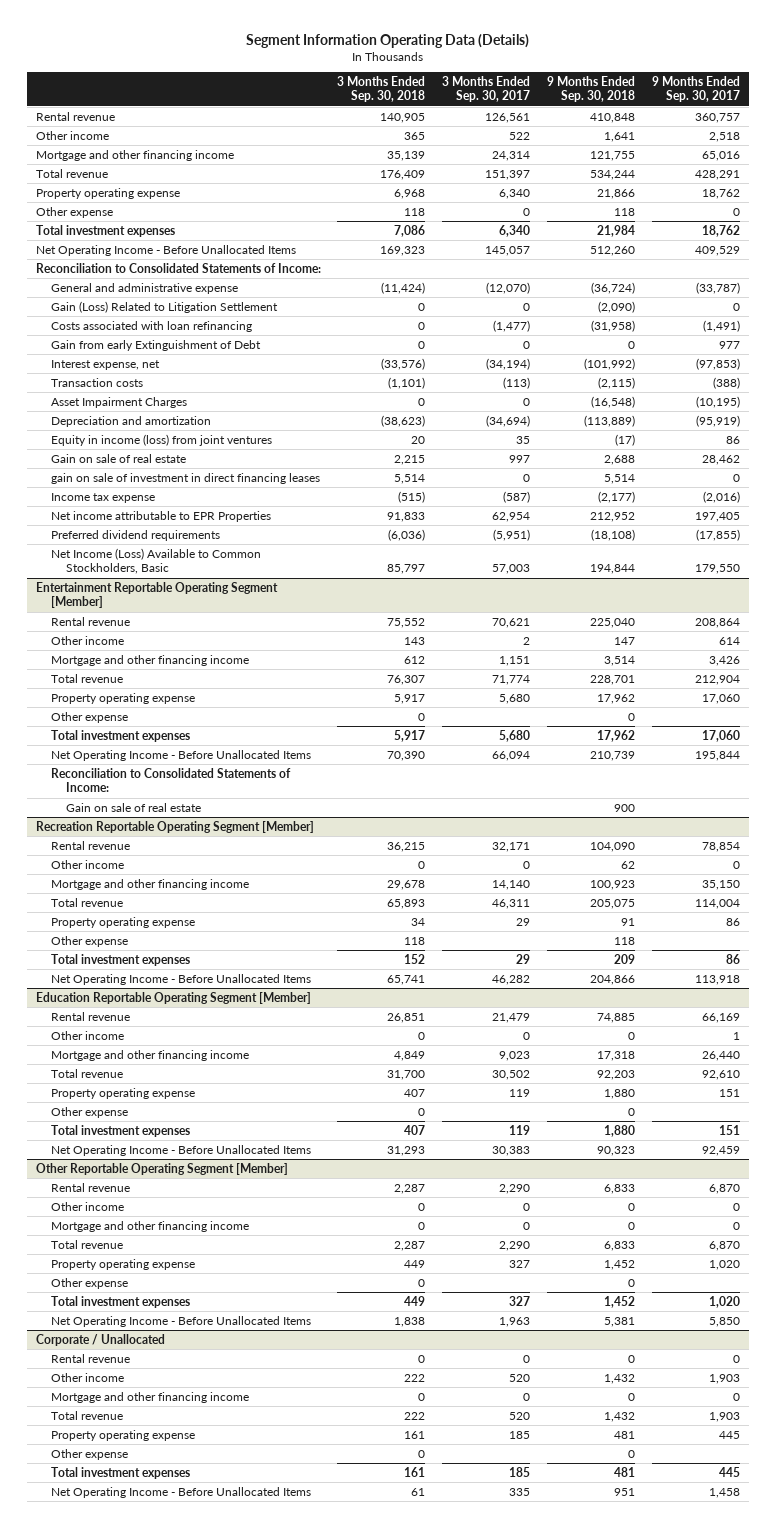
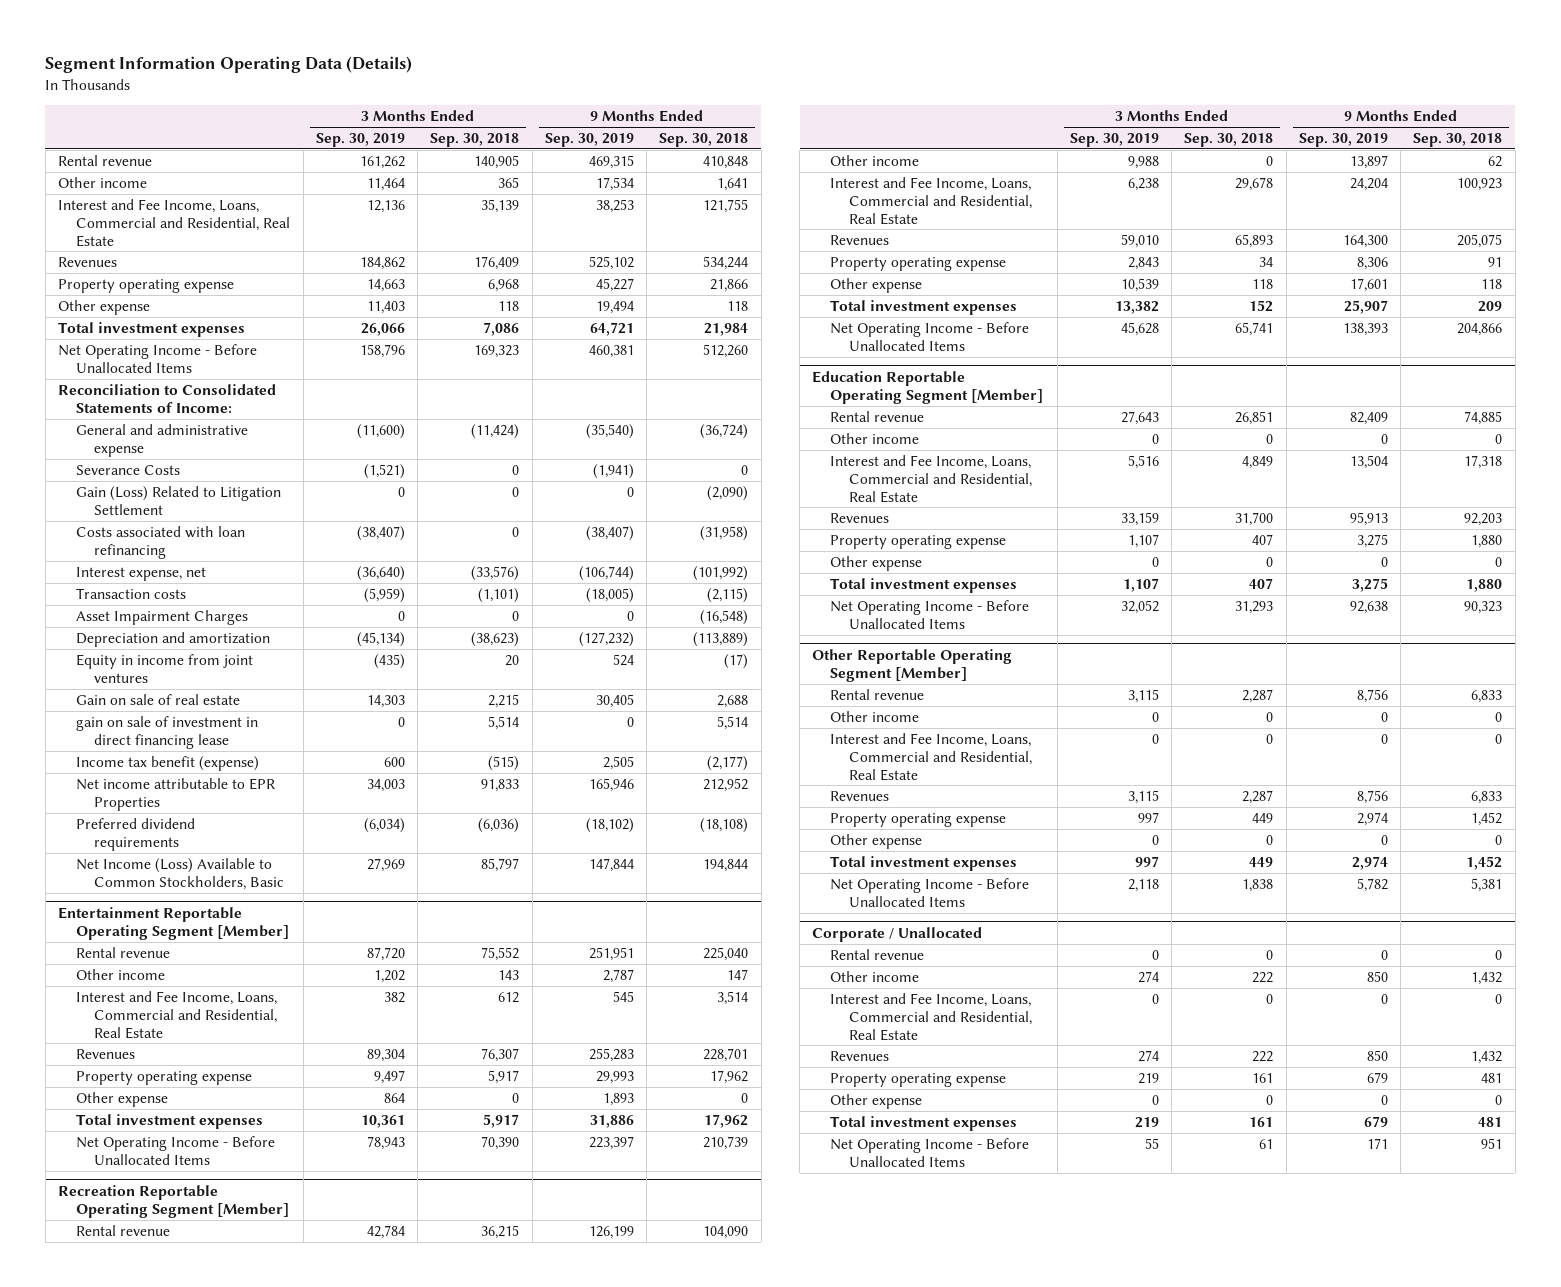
- | 3 Months Ended Sep. 30, 2018 | 3 Months Ended Sep. 30, 2017 | 9 Months Ended Sep. 30, 2018 | 9 Months Ended Sep. 30, 2017
+ | 3 Months Ended Sep. 30, 2019 | 3 Months Ended Sep. 30, 2018 | 9 Months Ended Sep. 30, 2019 | 9 Months Ended Sep. 30, 2018
- Mortgage and other financing income | 35,139 | 24,314 | 121,755 | 65,016
- Total revenue | 176,409 | 151,397 | 534,244 | 428,291
+ Interest and Fee Income, Loans, Commercial and Residential, Real Estate | 12,136 | 35,139 | 38,253 | 121,755
+ Revenues | 184,862 | 176,409 | 525,102 | 534,244
+ Severance Costs | (1,521) | 0 | (1,941) | 0
- Gain from early Extinguishment of Debt | 0 | 0 | 0 | 977
- Equity in income (loss) from joint ventures | 20 | 35 | (17) | 86
+ Equity in income from joint ventures | (435) | 20 | 524 | (17)
- gain on sale of investment in direct financing leases | 5,514 | 0 | 5,514 | 0
- Income tax expense | (515) | (587) | (2,177) | (2,016)
+ gain on sale of investment in direct financing lease | 0 | 5,514 | 0 | 5,514
+ Income tax benefit (expense) | 600 | (515) | 2,505 | (2,177)
@ Entertainment Reportable Operating Segment [Member]
- Mortgage and other financing income | 612 | 1,151 | 3,514 | 3,426
- Total revenue | 76,307 | 71,774 | 228,701 | 212,904
+ Interest and Fee Income, Loans, Commercial and Residential, Real Estate | 382 | 612 | 545 | 3,514
+ Revenues | 89,304 | 76,307 | 255,283 | 228,701
- Reconciliation to Consolidated Statements of Income:
- Gain on sale of real estate | | | 900 |
@ Recreation Reportable Operating Segment [Member]
- Mortgage and other financing income | 29,678 | 14,140 | 100,923 | 35,150
- Total revenue | 65,893 | 46,311 | 205,075 | 114,004
+ Interest and Fee Income, Loans, Commercial and Residential, Real Estate | 6,238 | 29,678 | 24,204 | 100,923
+ Revenues | 59,010 | 65,893 | 164,300 | 205,075
@ Education Reportable Operating Segment [Member]
- Mortgage and other financing income | 4,849 | 9,023 | 17,318 | 26,440
- Total revenue | 31,700 | 30,502 | 92,203 | 92,610
+ Interest and Fee Income, Loans, Commercial and Residential, Real Estate | 5,516 | 4,849 | 13,504 | 17,318
+ Revenues | 33,159 | 31,700 | 95,913 | 92,203
@ Other Reportable Operating Segment [Member]
- Mortgage and other financing income | 0 | 0 | 0 | 0
- Total revenue | 2,287 | 2,290 | 6,833 | 6,870
+ Interest and Fee Income, Loans, Commercial and Residential, Real Estate | 0 | 0 | 0 | 0
+ Revenues | 3,115 | 2,287 | 8,756 | 6,833
@ Corporate / Unallocated
- Mortgage and other financing income | 0 | 0 | 0 | 0
- Total revenue | 222 | 520 | 1,432 | 1,903
+ Interest and Fee Income, Loans, Commercial and Residential, Real Estate | 0 | 0 | 0 | 0
+ Revenues | 274 | 222 | 850 | 1,432

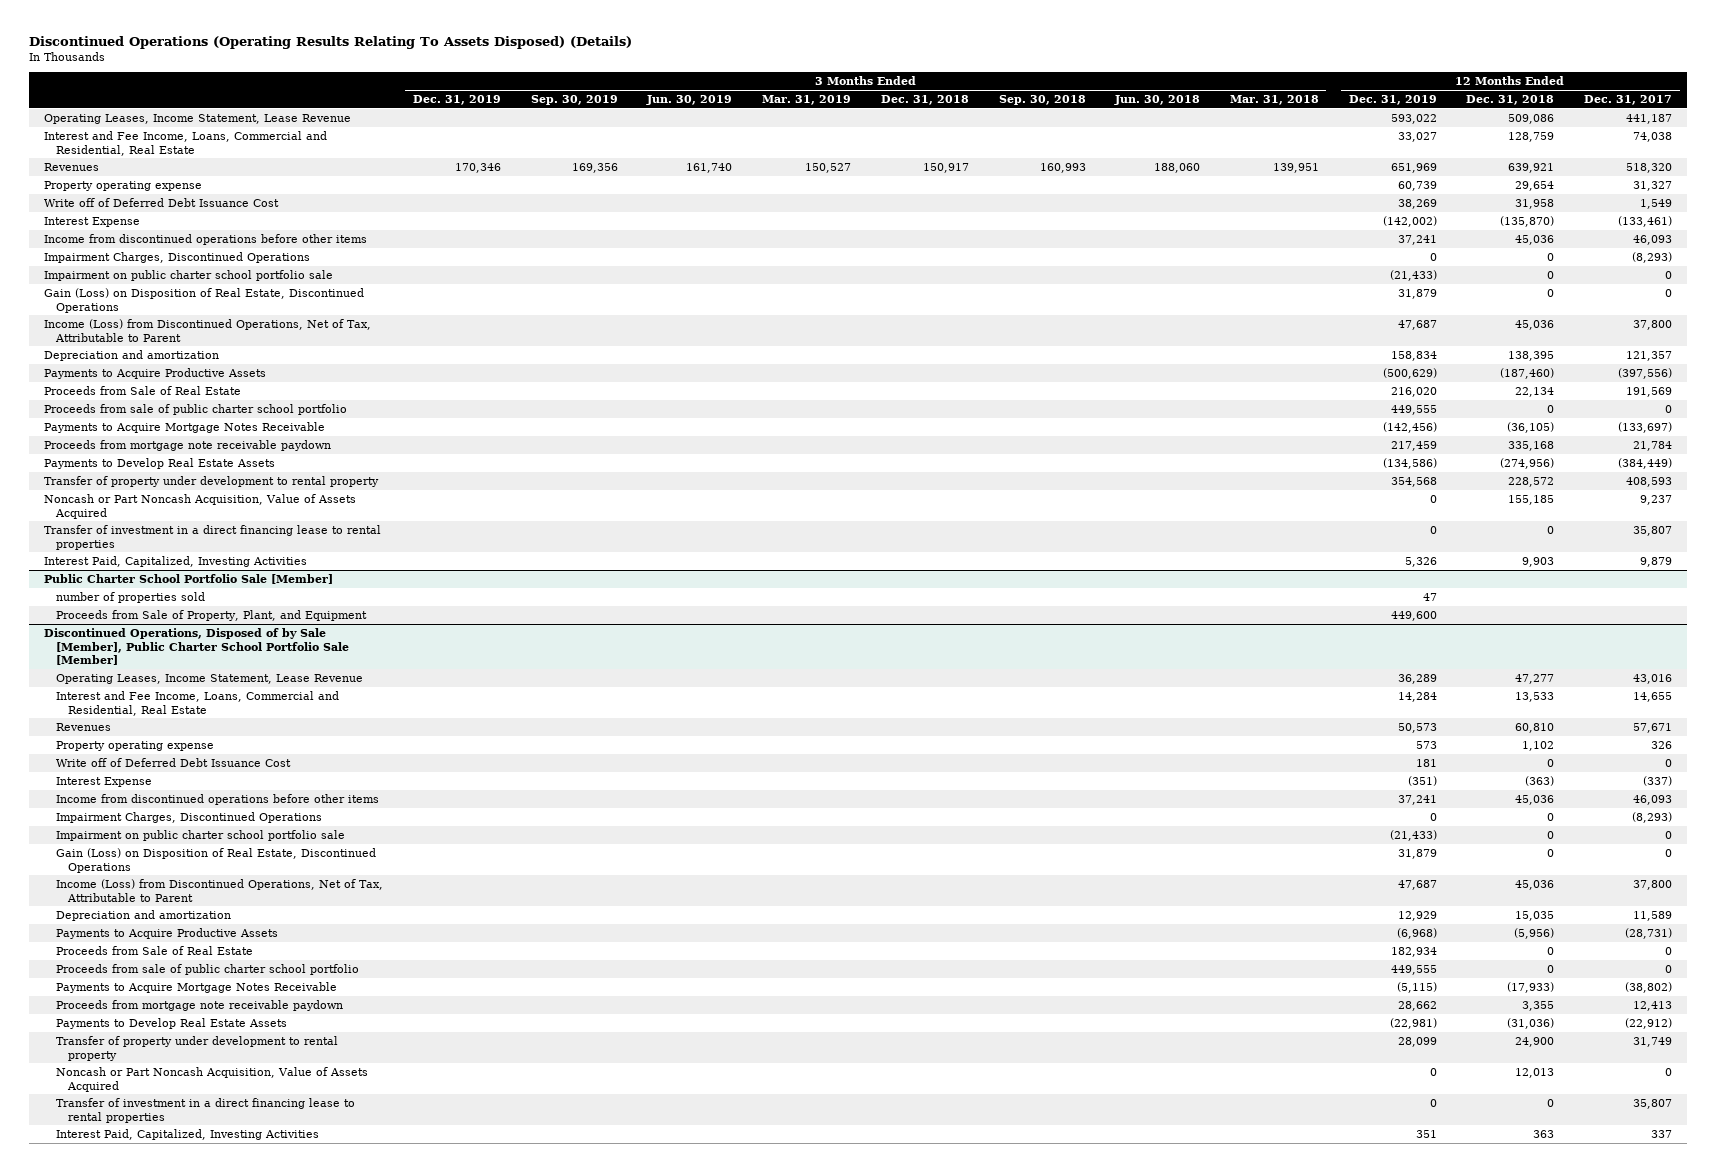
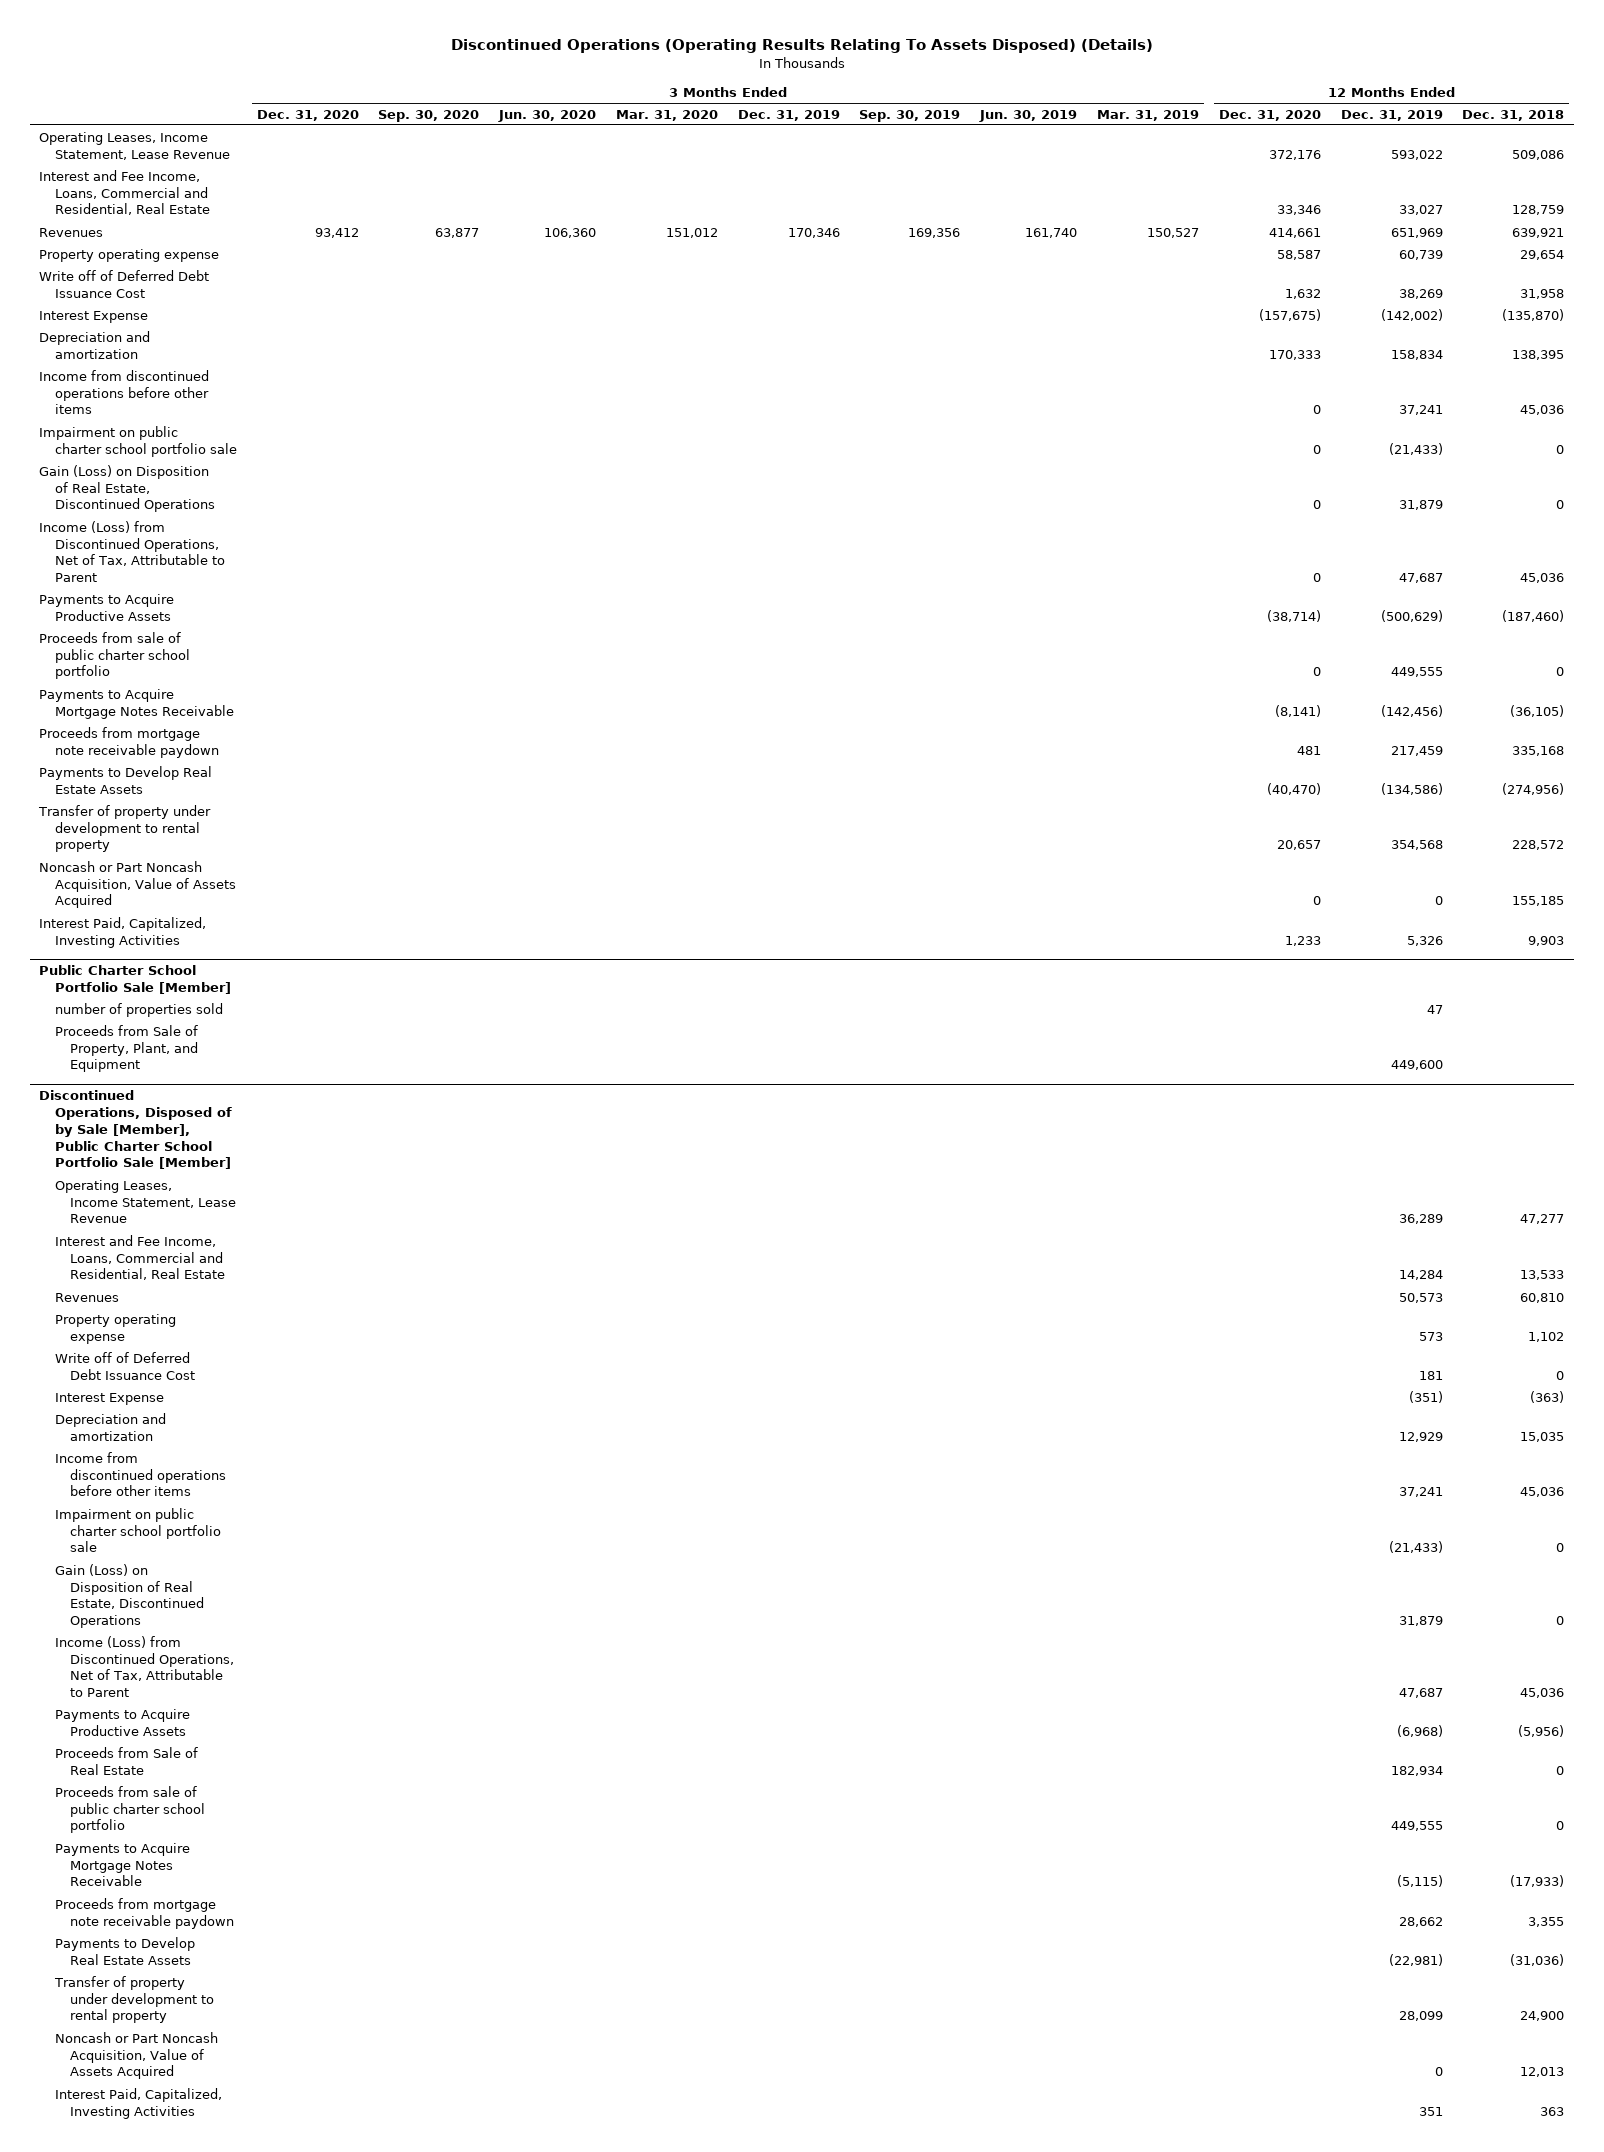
- | 3 Months Ended Dec. 31, 2019 | 3 Months Ended Sep. 30, 2019 | 3 Months Ended Jun. 30, 2019 | 3 Months Ended Mar. 31, 2019 | 3 Months Ended Dec. 31, 2018 | 3 Months Ended Sep. 30, 2018 | 3 Months Ended Jun. 30, 2018 | 3 Months Ended Mar. 31, 2018 | 12 Months Ended Dec. 31, 2019 | 12 Months Ended Dec. 31, 2018 | 12 Months Ended Dec. 31, 2017
+ | 3 Months Ended Dec. 31, 2020 | 3 Months Ended Sep. 30, 2020 | 3 Months Ended Jun. 30, 2020 | 3 Months Ended Mar. 31, 2020 | 3 Months Ended Dec. 31, 2019 | 3 Months Ended Sep. 30, 2019 | 3 Months Ended Jun. 30, 2019 | 3 Months Ended Mar. 31, 2019 | 12 Months Ended Dec. 31, 2020 | 12 Months Ended Dec. 31, 2019 | 12 Months Ended Dec. 31, 2018
moved up: Depreciation and amortization | | | | | | | | | 170,333 | 158,834 | 138,395
- Impairment Charges, Discontinued Operations | | | | | | | | | 0 | 0 | (8,293)
- Proceeds from Sale of Real Estate | | | | | | | | | 216,020 | 22,134 | 191,569
- Transfer of investment in a direct financing lease to rental properties | | | | | | | | | 0 | 0 | 35,807
@ Discontinued Operations, Disposed of by Sale [Member], Public Charter School Portfolio Sale [Member]
moved up: Depreciation and amortization | | | | | | | | | | 12,929 | 15,035
- Impairment Charges, Discontinued Operations | | | | | | | | | 0 | 0 | (8,293)
- Transfer of investment in a direct financing lease to rental properties | | | | | | | | | 0 | 0 | 35,807

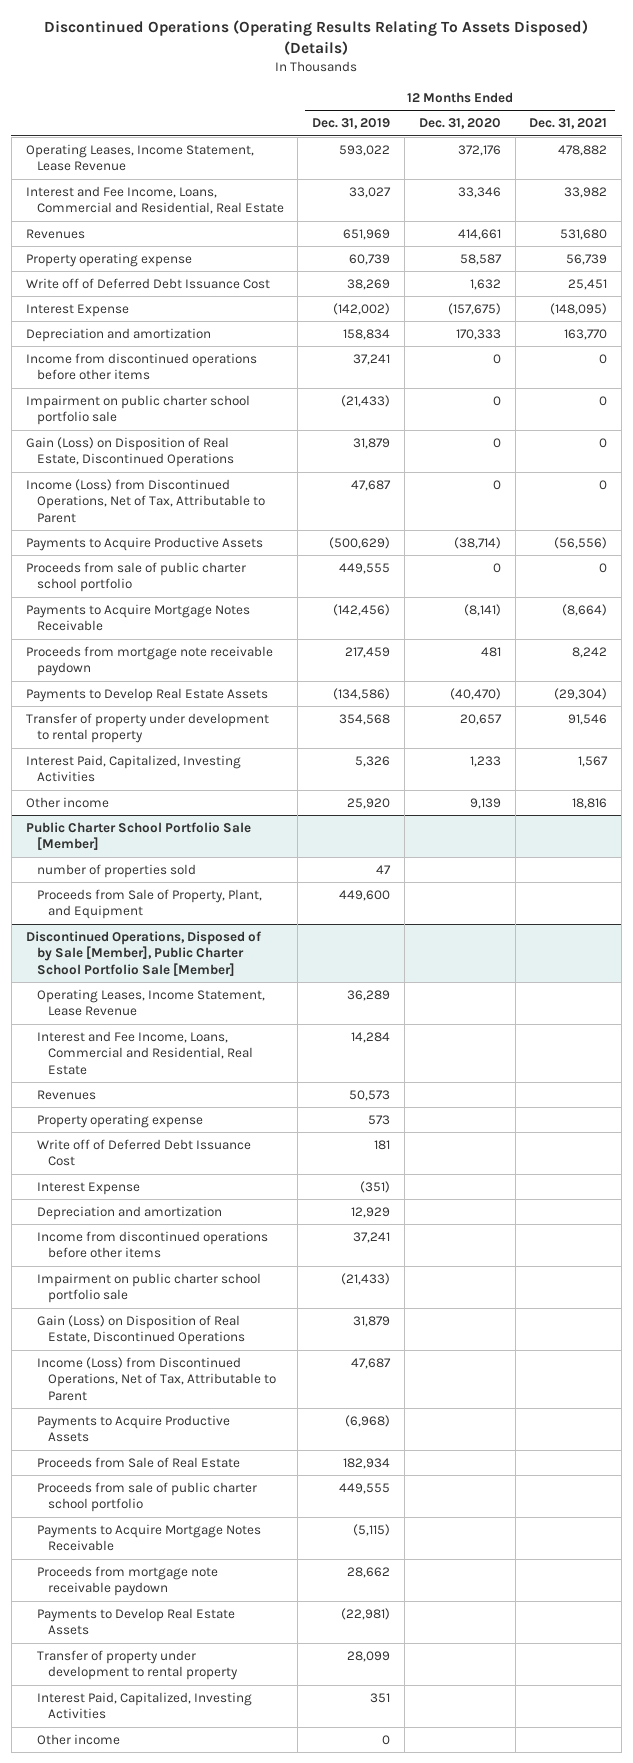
- | 3 Months Ended Dec. 31, 2020 | 3 Months Ended Sep. 30, 2020 | 3 Months Ended Jun. 30, 2020 | 3 Months Ended Mar. 31, 2020 | 3 Months Ended Dec. 31, 2019 | 3 Months Ended Sep. 30, 2019 | 3 Months Ended Jun. 30, 2019 | 3 Months Ended Mar. 31, 2019 | 12 Months Ended Dec. 31, 2020 | 12 Months Ended Dec. 31, 2019 | 12 Months Ended Dec. 31, 2018
+ | 12 Months Ended Dec. 31, 2019 | 12 Months Ended Dec. 31, 2020 | 12 Months Ended Dec. 31, 2021
- Noncash or Part Noncash Acquisition, Value of Assets Acquired | | | | | | | | | 0 | 0 | 155,185
+ Other income | 25,920 | 9,139 | 18,816
@ Discontinued Operations, Disposed of by Sale [Member], Public Charter School Portfolio Sale [Member]
- Noncash or Part Noncash Acquisition, Value of Assets Acquired | | | | | | | | | | 0 | 12,013
+ Other income | 0 | |

